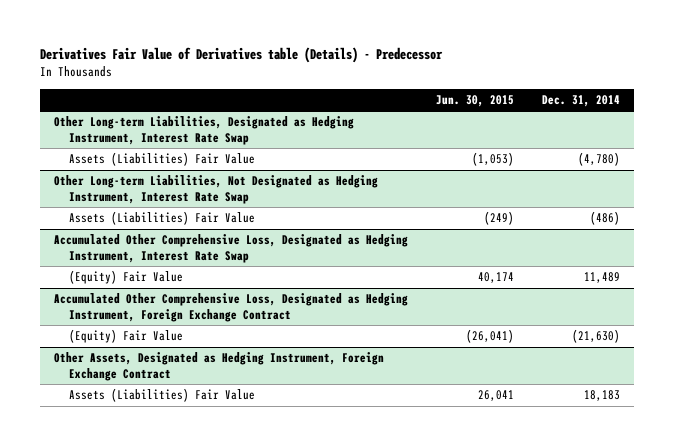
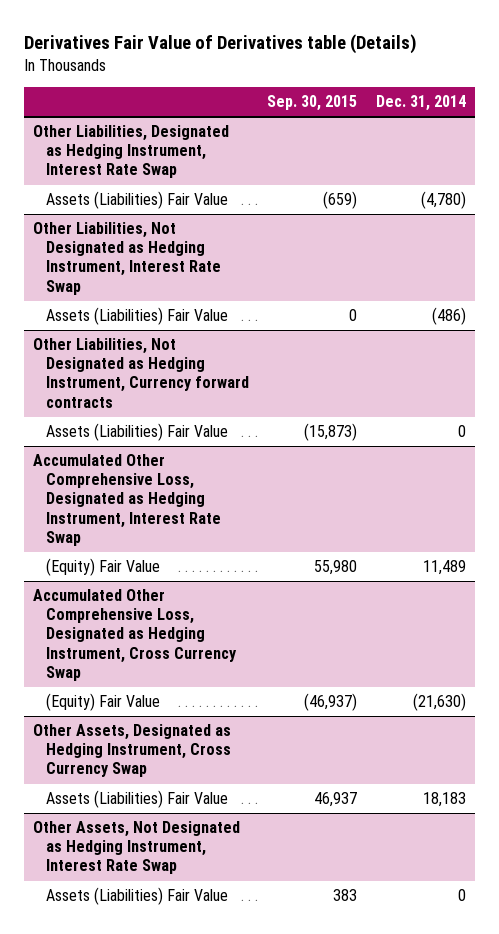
- Derivatives Fair Value of Derivatives table (Details) - Predecessor
+ Derivatives Fair Value of Derivatives table (Details)
- | Jun. 30, 2015 | Dec. 31, 2014
+ | Sep. 30, 2015 | Dec. 31, 2014
- Other Long-term Liabilities, Designated as Hedging Instrument, Interest Rate Swap
+ Other Liabilities, Designated as Hedging Instrument, Interest Rate Swap
- Other Long-term Liabilities, Not Designated as Hedging Instrument, Interest Rate Swap
+ Other Liabilities, Not Designated as Hedging Instrument, Interest Rate Swap
+ Other Liabilities, Not Designated as Hedging Instrument, Currency forward contracts
+ Assets (Liabilities) Fair Value | (15,873) | 0
- Accumulated Other Comprehensive Loss, Designated as Hedging Instrument, Foreign Exchange Contract
+ Accumulated Other Comprehensive Loss, Designated as Hedging Instrument, Cross Currency Swap
- Other Assets, Designated as Hedging Instrument, Foreign Exchange Contract
+ Other Assets, Designated as Hedging Instrument, Cross Currency Swap
+ Other Assets, Not Designated as Hedging Instrument, Interest Rate Swap
+ Assets (Liabilities) Fair Value | 383 | 0

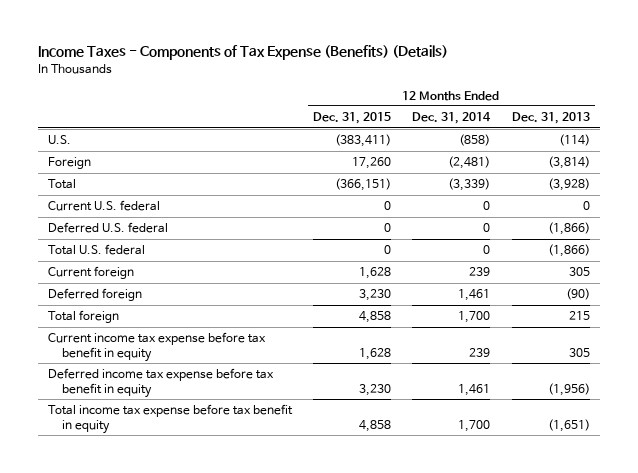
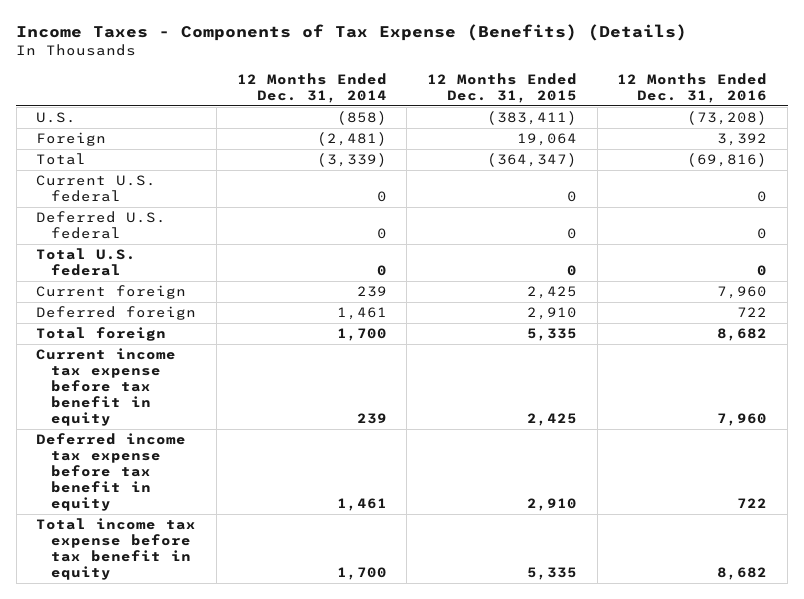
- | 12 Months Ended Dec. 31, 2015 | 12 Months Ended Dec. 31, 2014 | 12 Months Ended Dec. 31, 2013
+ | 12 Months Ended Dec. 31, 2014 | 12 Months Ended Dec. 31, 2015 | 12 Months Ended Dec. 31, 2016
- Foreign | 17,260 | (2,481) | (3,814)
- Total | (366,151) | (3,339) | (3,928)
+ Foreign | (2,481) | 19,064 | 3,392
+ Total | (3,339) | (364,347) | (69,816)
- Current foreign | 1,628 | 239 | 305
- Deferred foreign | 3,230 | 1,461 | (90)
- Total foreign | 4,858 | 1,700 | 215
- Current income tax expense before tax benefit in equity | 1,628 | 239 | 305
- Deferred income tax expense before tax benefit in equity | 3,230 | 1,461 | (1,956)
- Total income tax expense before tax benefit in equity | 4,858 | 1,700 | (1,651)
+ Current foreign | 239 | 2,425 | 7,960
+ Deferred foreign | 1,461 | 2,910 | 722
+ Total foreign | 1,700 | 5,335 | 8,682
+ Current income tax expense before tax benefit in equity | 239 | 2,425 | 7,960
+ Deferred income tax expense before tax benefit in equity | 1,461 | 2,910 | 722
+ Total income tax expense before tax benefit in equity | 1,700 | 5,335 | 8,682

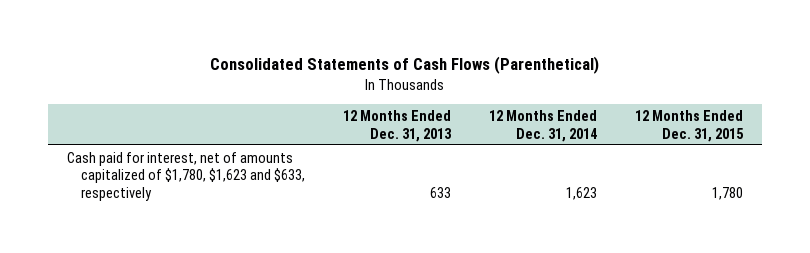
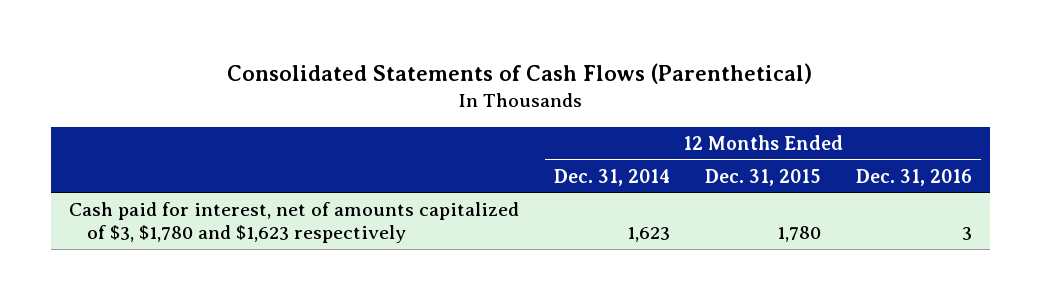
- | 12 Months Ended Dec. 31, 2013 | 12 Months Ended Dec. 31, 2014 | 12 Months Ended Dec. 31, 2015
+ | 12 Months Ended Dec. 31, 2014 | 12 Months Ended Dec. 31, 2015 | 12 Months Ended Dec. 31, 2016
- Cash paid for interest, net of amounts capitalized of $1,780, $1,623 and $633, respectively | 633 | 1,623 | 1,780
+ Cash paid for interest, net of amounts capitalized of $3, $1,780 and $1,623 respectively | 1,623 | 1,780 | 3

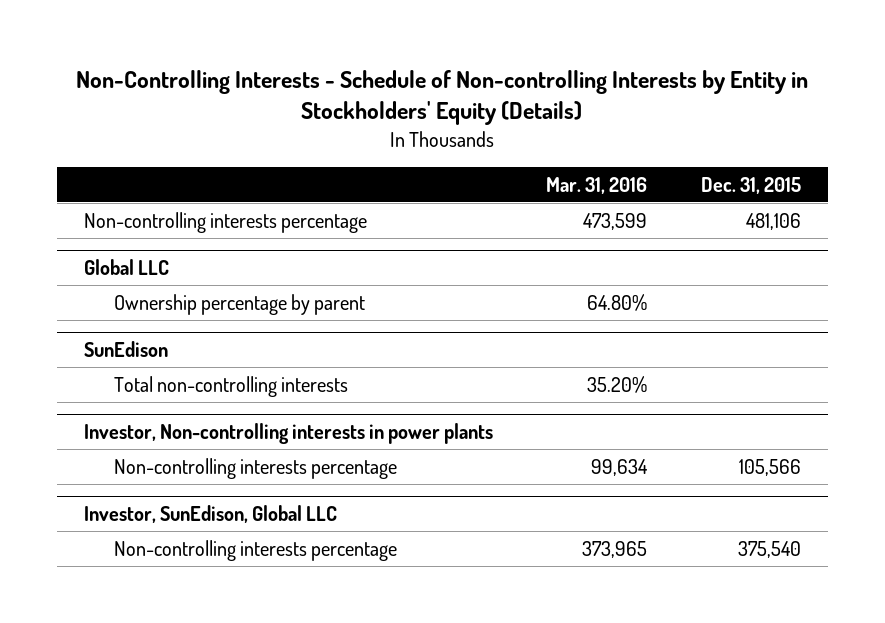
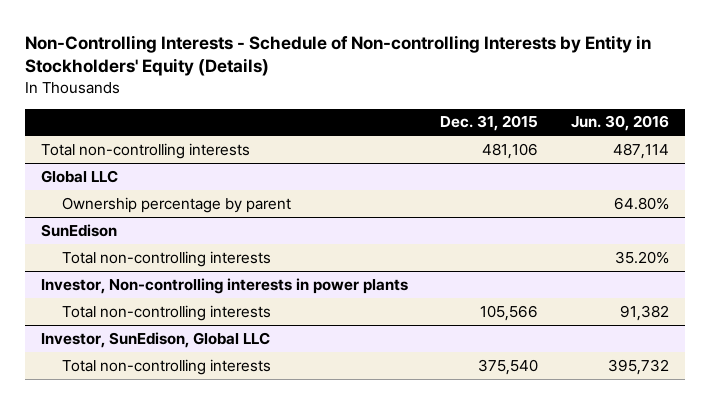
- | Mar. 31, 2016 | Dec. 31, 2015
+ | Dec. 31, 2015 | Jun. 30, 2016
- Non-controlling interests percentage | 473,599 | 481,106
+ Total non-controlling interests | 481,106 | 487,114
@ Investor, Non-controlling interests in power plants
- Non-controlling interests percentage | 99,634 | 105,566
+ Total non-controlling interests | 105,566 | 91,382
@ Investor, SunEdison, Global LLC
- Non-controlling interests percentage | 373,965 | 375,540
+ Total non-controlling interests | 375,540 | 395,732

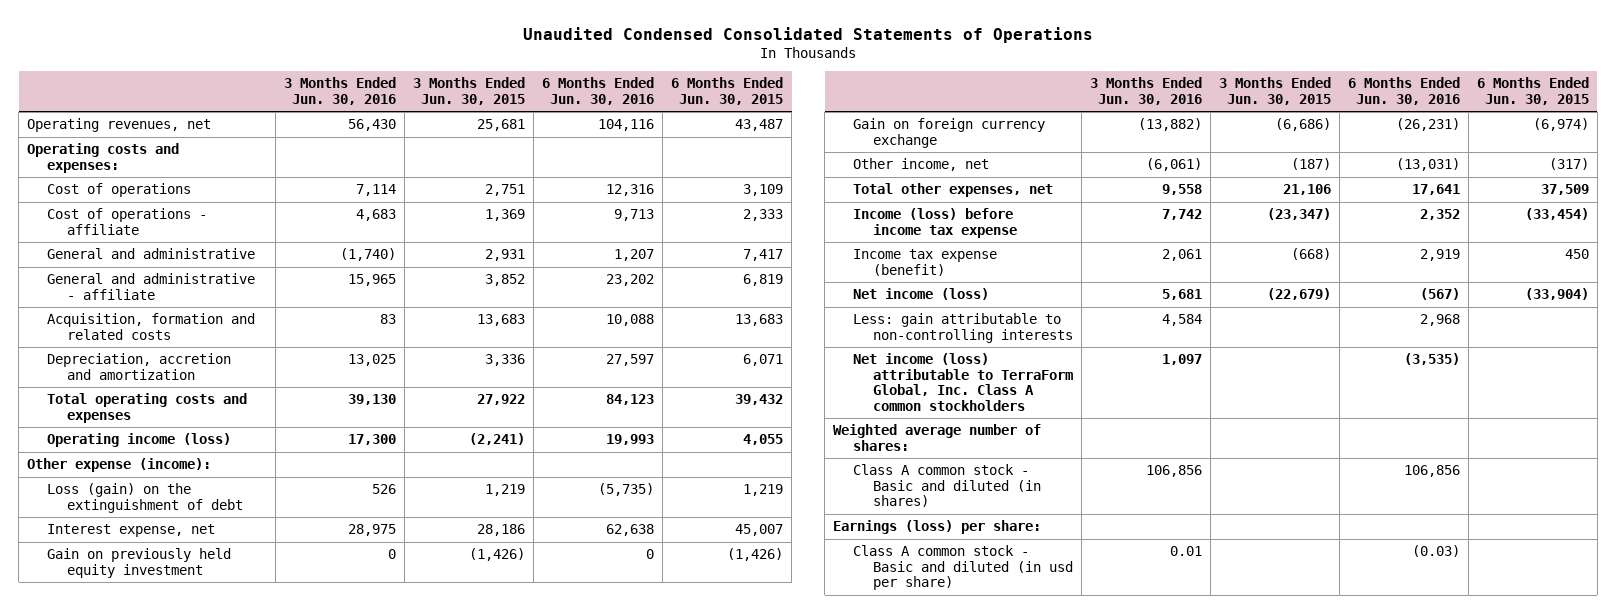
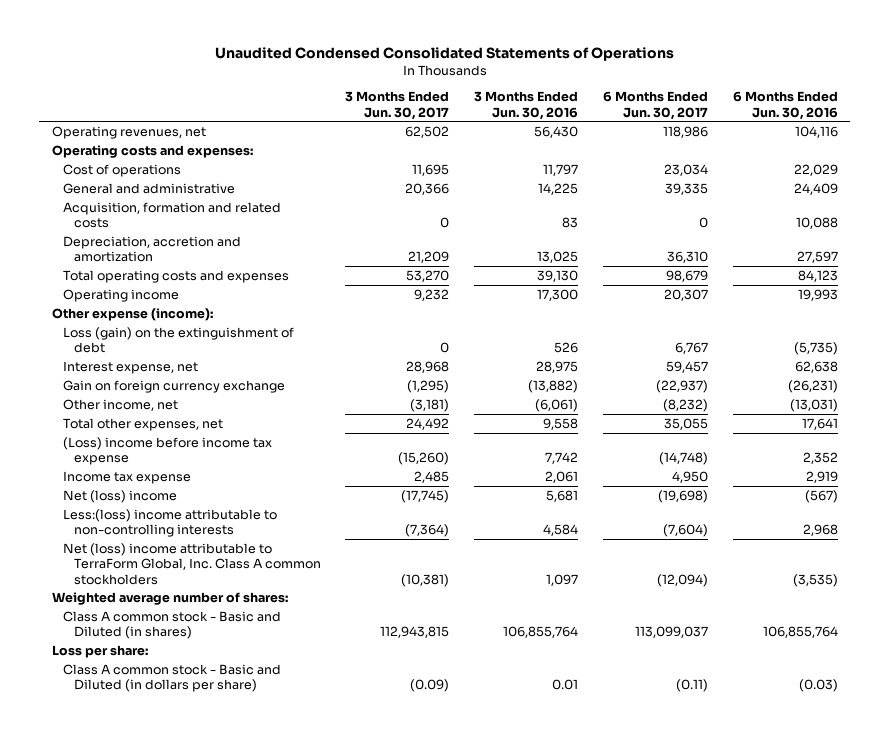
- | 3 Months Ended Jun. 30, 2016 | 3 Months Ended Jun. 30, 2015 | 6 Months Ended Jun. 30, 2016 | 6 Months Ended Jun. 30, 2015
+ | 3 Months Ended Jun. 30, 2017 | 3 Months Ended Jun. 30, 2016 | 6 Months Ended Jun. 30, 2017 | 6 Months Ended Jun. 30, 2016
- Cost of operations | 7,114 | 2,751 | 12,316 | 3,109
- Cost of operations - affiliate | 4,683 | 1,369 | 9,713 | 2,333
- General and administrative | (1,740) | 2,931 | 1,207 | 7,417
- General and administrative - affiliate | 15,965 | 3,852 | 23,202 | 6,819
+ Cost of operations | 11,695 | 11,797 | 23,034 | 22,029
+ General and administrative | 20,366 | 14,225 | 39,335 | 24,409
- Operating income (loss) | 17,300 | (2,241) | 19,993 | 4,055
+ Operating income | 9,232 | 17,300 | 20,307 | 19,993
- Gain on previously held equity investment | 0 | (1,426) | 0 | (1,426)
- Income (loss) before income tax expense | 7,742 | (23,347) | 2,352 | (33,454)
- Income tax expense (benefit) | 2,061 | (668) | 2,919 | 450
- Net income (loss) | 5,681 | (22,679) | (567) | (33,904)
- Less: gain attributable to non-controlling interests | 4,584 | | 2,968 |
- Net income (loss) attributable to TerraForm Global, Inc. Class A common stockholders | 1,097 | | (3,535) |
+ (Loss) income before income tax expense | (15,260) | 7,742 | (14,748) | 2,352
+ Income tax expense | 2,485 | 2,061 | 4,950 | 2,919
+ Net (loss) income | (17,745) | 5,681 | (19,698) | (567)
+ Less:(loss) income attributable to non-controlling interests | (7,364) | 4,584 | (7,604) | 2,968
+ Net (loss) income attributable to TerraForm Global, Inc. Class A common stockholders | (10,381) | 1,097 | (12,094) | (3,535)
- Class A common stock - Basic and diluted (in shares) | 106,856 | | 106,856 |
- Earnings (loss) per share:
- Class A common stock - Basic and diluted (in usd per share) | 0.01 | | (0.03) |
+ Class A common stock - Basic and Diluted (in shares) | 112,943,815 | 106,855,764 | 113,099,037 | 106,855,764
+ Loss per share:
+ Class A common stock - Basic and Diluted (in dollars per share) | (0.09) | 0.01 | (0.11) | (0.03)

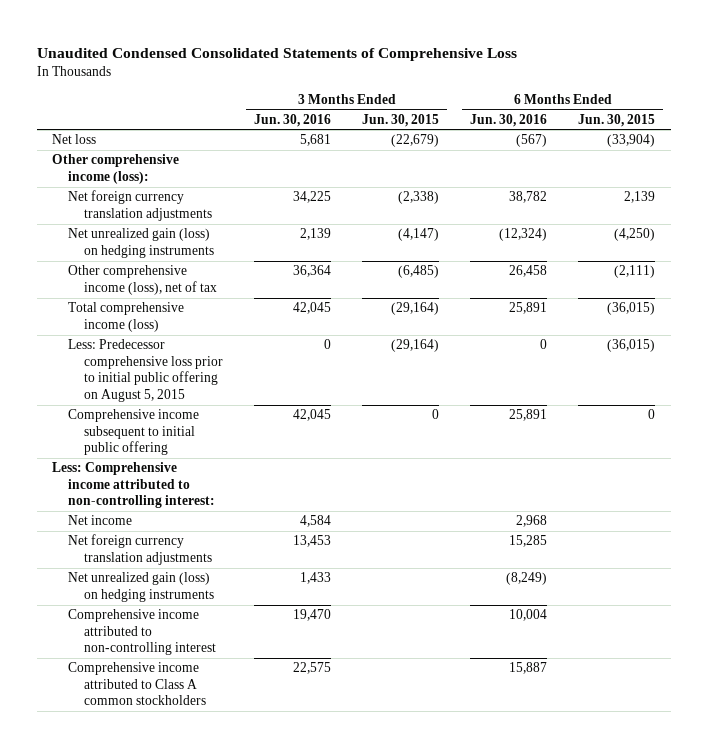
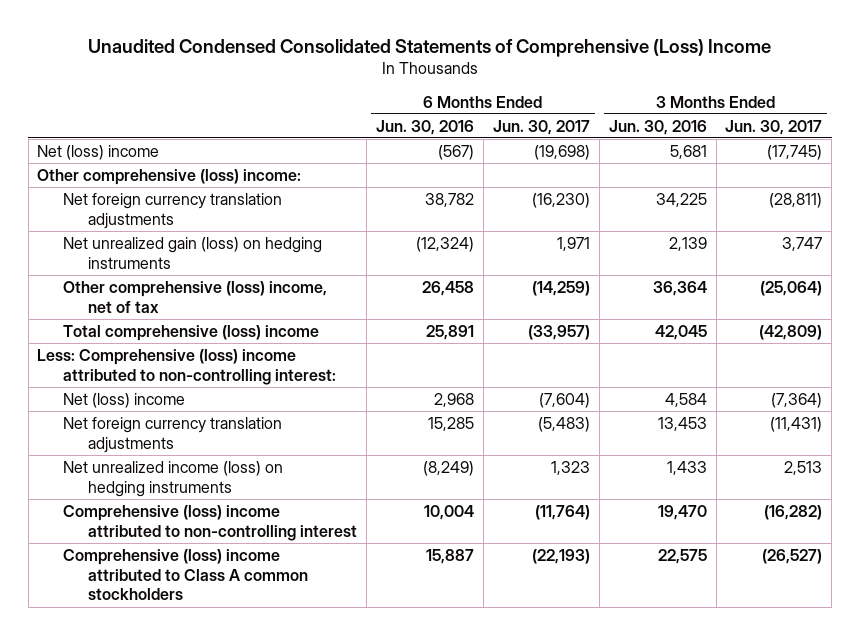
- Unaudited Condensed Consolidated Statements of Comprehensive Loss
+ Unaudited Condensed Consolidated Statements of Comprehensive (Loss) Income
- | 3 Months Ended Jun. 30, 2016 | 3 Months Ended Jun. 30, 2015 | 6 Months Ended Jun. 30, 2016 | 6 Months Ended Jun. 30, 2015
+ | 6 Months Ended Jun. 30, 2016 | 6 Months Ended Jun. 30, 2017 | 3 Months Ended Jun. 30, 2016 | 3 Months Ended Jun. 30, 2017
- Net loss | 5,681 | (22,679) | (567) | (33,904)
- Other comprehensive income (loss):
+ Net (loss) income | (567) | (19,698) | 5,681 | (17,745)
+ Other comprehensive (loss) income:
- Other comprehensive income (loss), net of tax | 36,364 | (6,485) | 26,458 | (2,111)
- Total comprehensive income (loss) | 42,045 | (29,164) | 25,891 | (36,015)
- Less: Predecessor comprehensive loss prior to initial public offering on August 5, 2015 | 0 | (29,164) | 0 | (36,015)
- Comprehensive income subsequent to initial public offering | 42,045 | 0 | 25,891 | 0
- Less: Comprehensive income attributed to non-controlling interest:
- Net income | 4,584 | | 2,968 |
+ Other comprehensive (loss) income, net of tax | 26,458 | (14,259) | 36,364 | (25,064)
+ Total comprehensive (loss) income | 25,891 | (33,957) | 42,045 | (42,809)
+ Less: Comprehensive (loss) income attributed to non-controlling interest:
+ Net (loss) income | 2,968 | (7,604) | 4,584 | (7,364)
- Net unrealized gain (loss) on hedging instruments | 1,433 | | (8,249) |
- Comprehensive income attributed to non-controlling interest | 19,470 | | 10,004 |
- Comprehensive income attributed to Class A common stockholders | 22,575 | | 15,887 |
+ Net unrealized income (loss) on hedging instruments | (8,249) | 1,323 | 1,433 | 2,513
+ Comprehensive (loss) income attributed to non-controlling interest | 10,004 | (11,764) | 19,470 | (16,282)
+ Comprehensive (loss) income attributed to Class A common stockholders | 15,887 | (22,193) | 22,575 | (26,527)

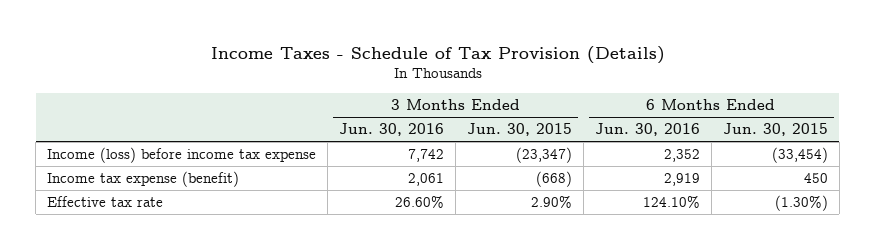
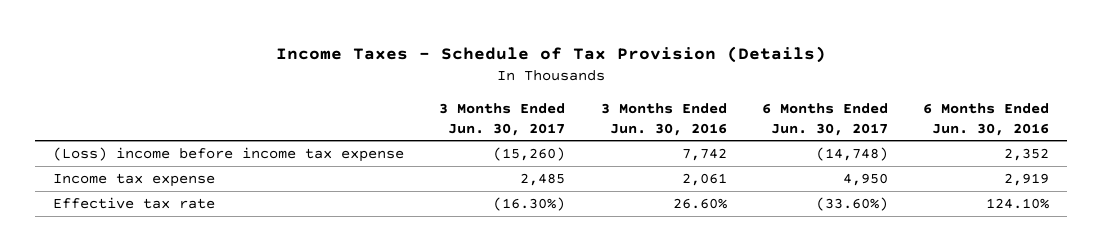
- | 3 Months Ended Jun. 30, 2016 | 3 Months Ended Jun. 30, 2015 | 6 Months Ended Jun. 30, 2016 | 6 Months Ended Jun. 30, 2015
+ | 3 Months Ended Jun. 30, 2017 | 3 Months Ended Jun. 30, 2016 | 6 Months Ended Jun. 30, 2017 | 6 Months Ended Jun. 30, 2016
- Income (loss) before income tax expense | 7,742 | (23,347) | 2,352 | (33,454)
- Income tax expense (benefit) | 2,061 | (668) | 2,919 | 450
+ (Loss) income before income tax expense | (15,260) | 7,742 | (14,748) | 2,352
+ Income tax expense | 2,485 | 2,061 | 4,950 | 2,919

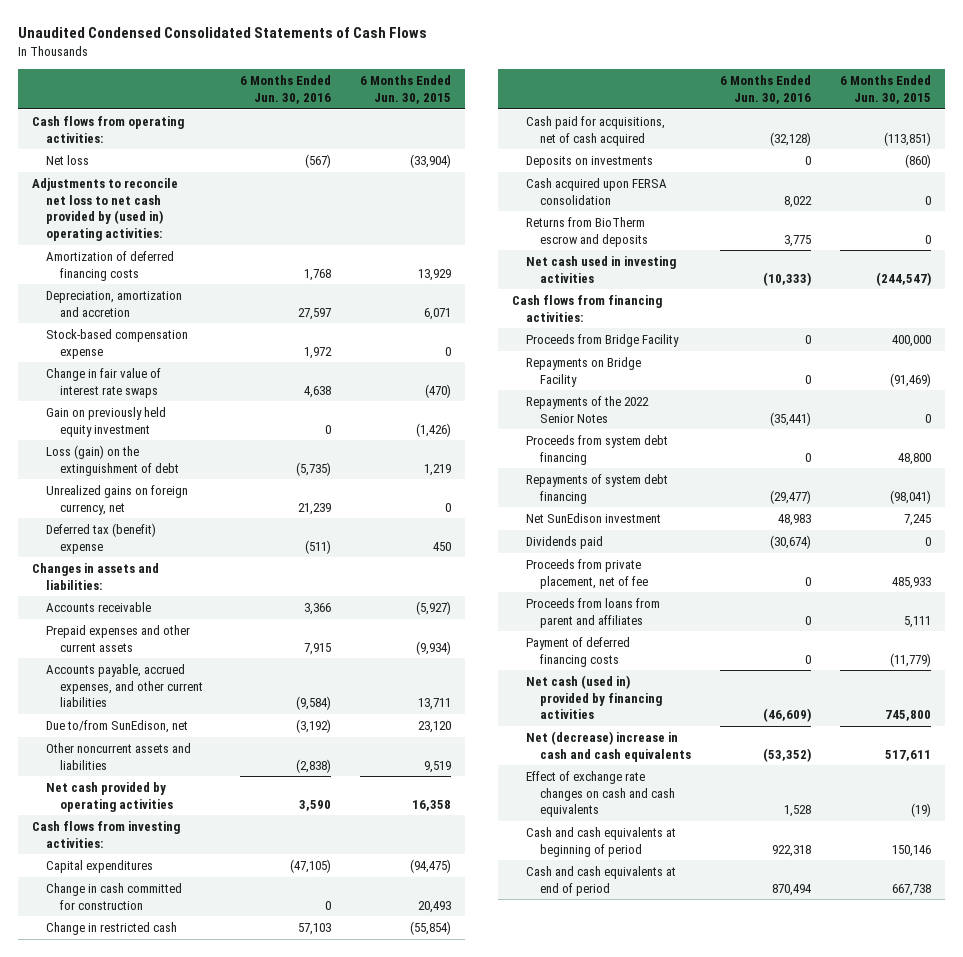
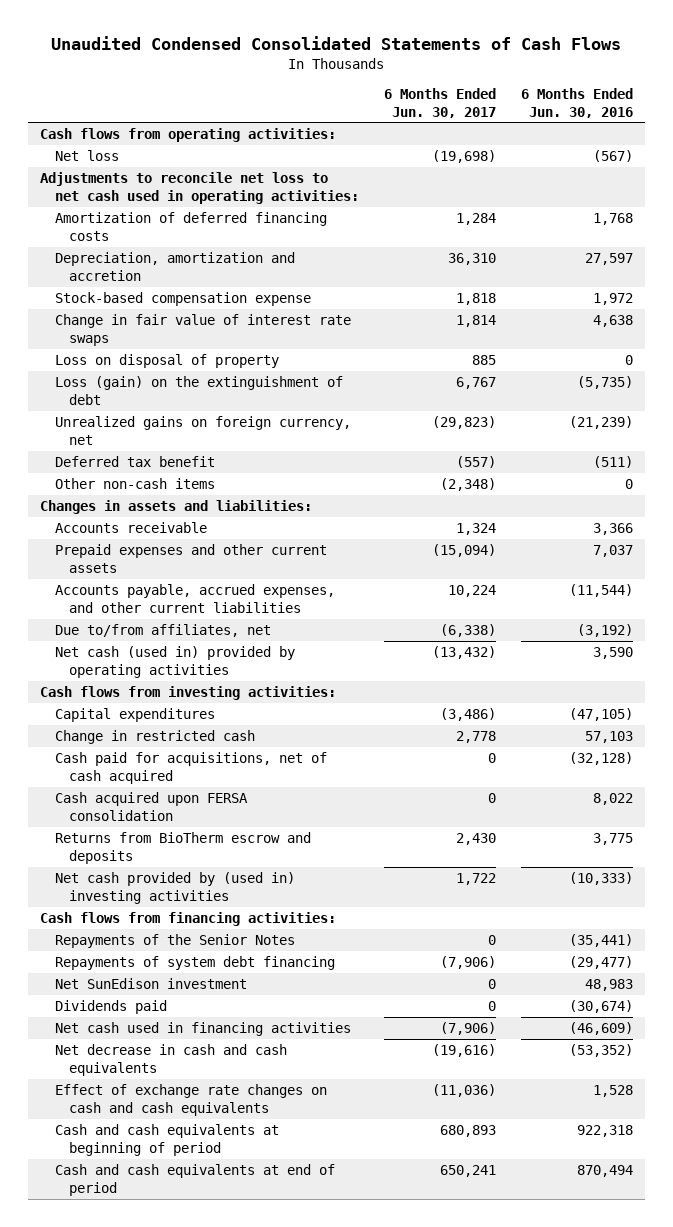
- | 6 Months Ended Jun. 30, 2016 | 6 Months Ended Jun. 30, 2015
+ | 6 Months Ended Jun. 30, 2017 | 6 Months Ended Jun. 30, 2016
- Adjustments to reconcile net loss to net cash provided by (used in) operating activities:
+ Adjustments to reconcile net loss to net cash used in operating activities:
- Gain on previously held equity investment | 0 | (1,426)
+ Loss on disposal of property | 885 | 0
- Unrealized gains on foreign currency, net | 21,239 | 0
- Deferred tax (benefit) expense | (511) | 450
+ Unrealized gains on foreign currency, net | (29,823) | (21,239)
+ Deferred tax benefit | (557) | (511)
+ Other non-cash items | (2,348) | 0
- Prepaid expenses and other current assets | 7,915 | (9,934)
- Accounts payable, accrued expenses, and other current liabilities | (9,584) | 13,711
- Due to/from SunEdison, net | (3,192) | 23,120
- Other noncurrent assets and liabilities | (2,838) | 9,519
- Net cash provided by operating activities | 3,590 | 16,358
+ Prepaid expenses and other current assets | (15,094) | 7,037
+ Accounts payable, accrued expenses, and other current liabilities | 10,224 | (11,544)
+ Due to/from affiliates, net | (6,338) | (3,192)
+ Net cash (used in) provided by operating activities | (13,432) | 3,590
- Change in cash committed for construction | 0 | 20,493
- Deposits on investments | 0 | (860)
- Net cash used in investing activities | (10,333) | (244,547)
+ Net cash provided by (used in) investing activities | 1,722 | (10,333)
- Proceeds from Bridge Facility | 0 | 400,000
- Repayments on Bridge Facility | 0 | (91,469)
- Repayments of the 2022 Senior Notes | (35,441) | 0
- Proceeds from system debt financing | 0 | 48,800
+ Repayments of the Senior Notes | 0 | (35,441)
- Proceeds from private placement, net of fee | 0 | 485,933
- Proceeds from loans from parent and affiliates | 0 | 5,111
- Payment of deferred financing costs | 0 | (11,779)
- Net cash (used in) provided by financing activities | (46,609) | 745,800
- Net (decrease) increase in cash and cash equivalents | (53,352) | 517,611
+ Net cash used in financing activities | (7,906) | (46,609)
+ Net decrease in cash and cash equivalents | (19,616) | (53,352)

